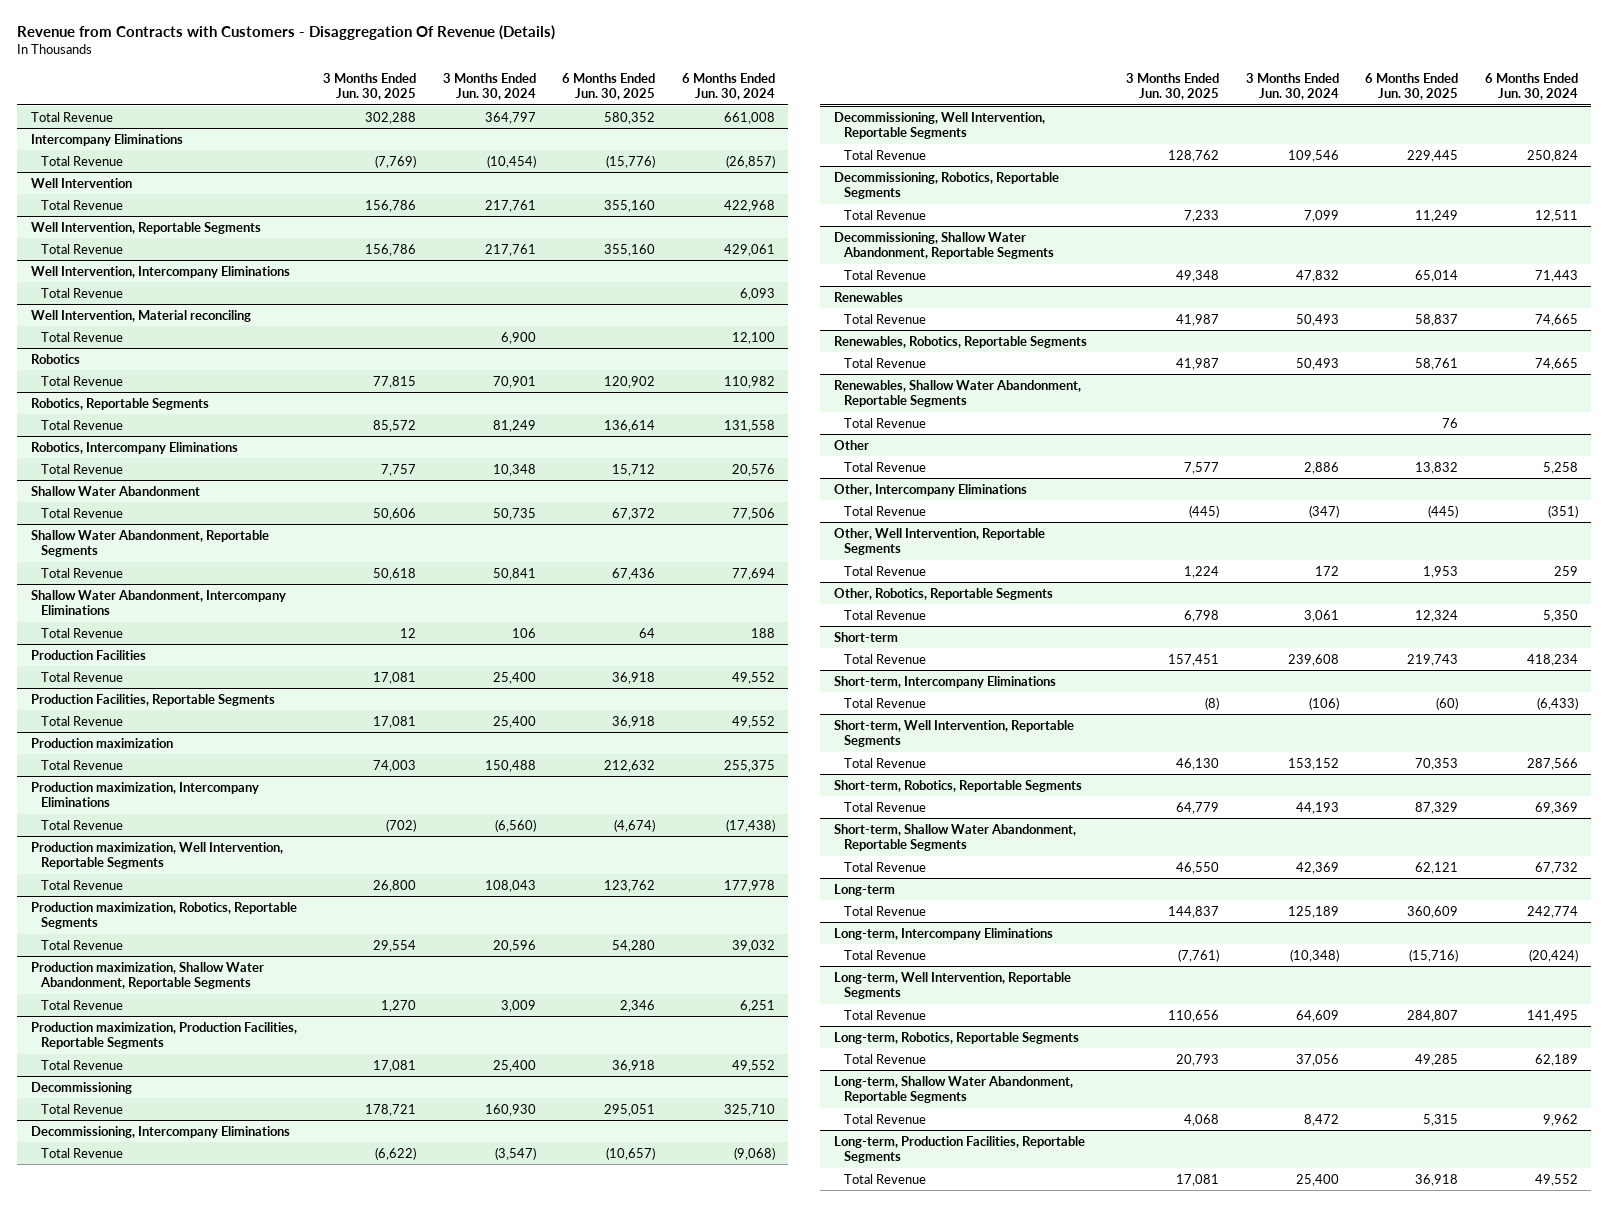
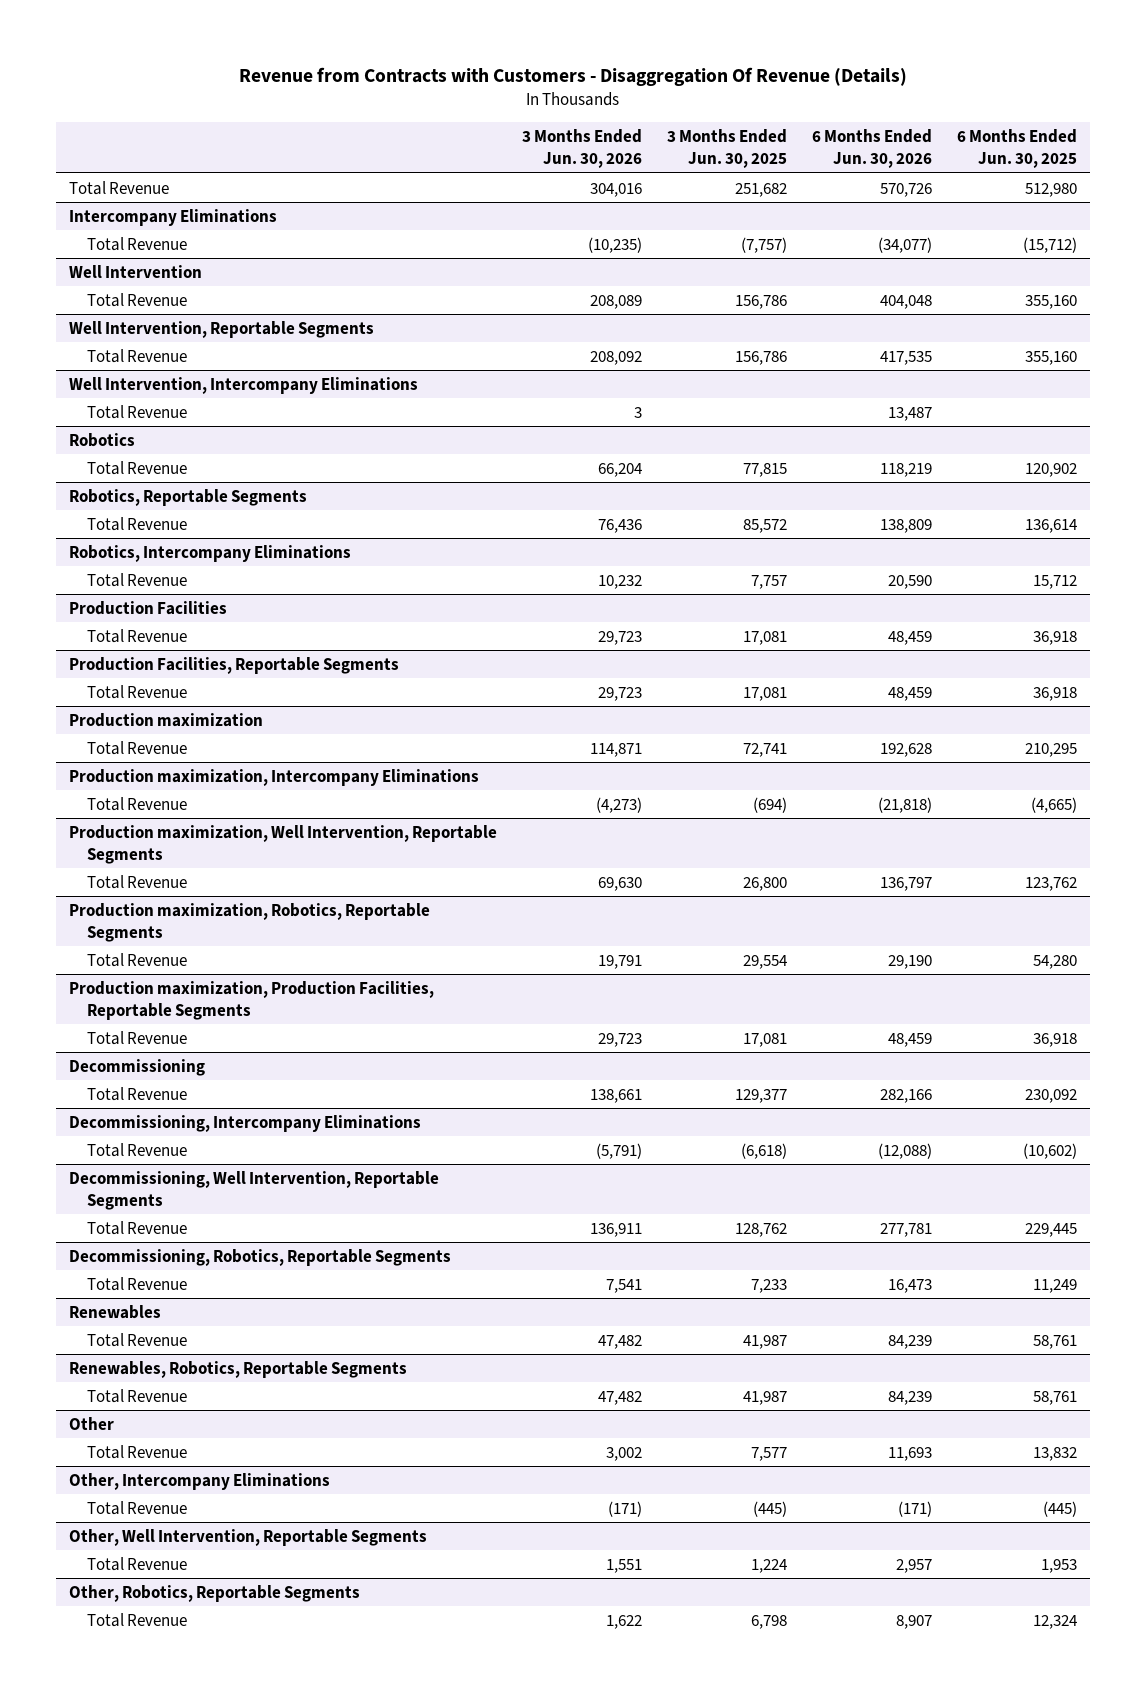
- | 3 Months Ended Jun. 30, 2025 | 3 Months Ended Jun. 30, 2024 | 6 Months Ended Jun. 30, 2025 | 6 Months Ended Jun. 30, 2024
+ | 3 Months Ended Jun. 30, 2026 | 3 Months Ended Jun. 30, 2025 | 6 Months Ended Jun. 30, 2026 | 6 Months Ended Jun. 30, 2025
- Total Revenue | 302,288 | 364,797 | 580,352 | 661,008
+ Total Revenue | 304,016 | 251,682 | 570,726 | 512,980
@ Intercompany Eliminations
- Total Revenue | (7,769) | (10,454) | (15,776) | (26,857)
+ Total Revenue | (10,235) | (7,757) | (34,077) | (15,712)
- Well Intervention, Material reconciling
- Total Revenue | | 6,900 | | 12,100
- Shallow Water Abandonment
- Total Revenue | 50,606 | 50,735 | 67,372 | 77,506
- Shallow Water Abandonment, Reportable Segments
- Total Revenue | 50,618 | 50,841 | 67,436 | 77,694
- Shallow Water Abandonment, Intercompany Eliminations
- Total Revenue | 12 | 106 | 64 | 188
@ Production maximization
- Total Revenue | 74,003 | 150,488 | 212,632 | 255,375
+ Total Revenue | 114,871 | 72,741 | 192,628 | 210,295
@ Production maximization, Intercompany Eliminations
- Total Revenue | (702) | (6,560) | (4,674) | (17,438)
+ Total Revenue | (4,273) | (694) | (21,818) | (4,665)
- Production maximization, Shallow Water Abandonment, Reportable Segments
- Total Revenue | 1,270 | 3,009 | 2,346 | 6,251
@ Decommissioning
- Total Revenue | 178,721 | 160,930 | 295,051 | 325,710
+ Total Revenue | 138,661 | 129,377 | 282,166 | 230,092
@ Decommissioning, Intercompany Eliminations
- Total Revenue | (6,622) | (3,547) | (10,657) | (9,068)
+ Total Revenue | (5,791) | (6,618) | (12,088) | (10,602)
- Decommissioning, Shallow Water Abandonment, Reportable Segments
- Total Revenue | 49,348 | 47,832 | 65,014 | 71,443
@ Renewables
- Total Revenue | 41,987 | 50,493 | 58,837 | 74,665
+ Total Revenue | 47,482 | 41,987 | 84,239 | 58,761
- Renewables, Shallow Water Abandonment, Reportable Segments
- Total Revenue | | | 76 |
- Short-term
- Total Revenue | 157,451 | 239,608 | 219,743 | 418,234
- Short-term, Intercompany Eliminations
- Total Revenue | (8) | (106) | (60) | (6,433)
- Short-term, Well Intervention, Reportable Segments
- Total Revenue | 46,130 | 153,152 | 70,353 | 287,566
- Short-term, Robotics, Reportable Segments
- Total Revenue | 64,779 | 44,193 | 87,329 | 69,369
- Short-term, Shallow Water Abandonment, Reportable Segments
- Total Revenue | 46,550 | 42,369 | 62,121 | 67,732
- Long-term
- Total Revenue | 144,837 | 125,189 | 360,609 | 242,774
- Long-term, Intercompany Eliminations
- Total Revenue | (7,761) | (10,348) | (15,716) | (20,424)
- Long-term, Well Intervention, Reportable Segments
- Total Revenue | 110,656 | 64,609 | 284,807 | 141,495
- Long-term, Robotics, Reportable Segments
- Total Revenue | 20,793 | 37,056 | 49,285 | 62,189
- Long-term, Shallow Water Abandonment, Reportable Segments
- Total Revenue | 4,068 | 8,472 | 5,315 | 9,962
- Long-term, Production Facilities, Reportable Segments
- Total Revenue | 17,081 | 25,400 | 36,918 | 49,552

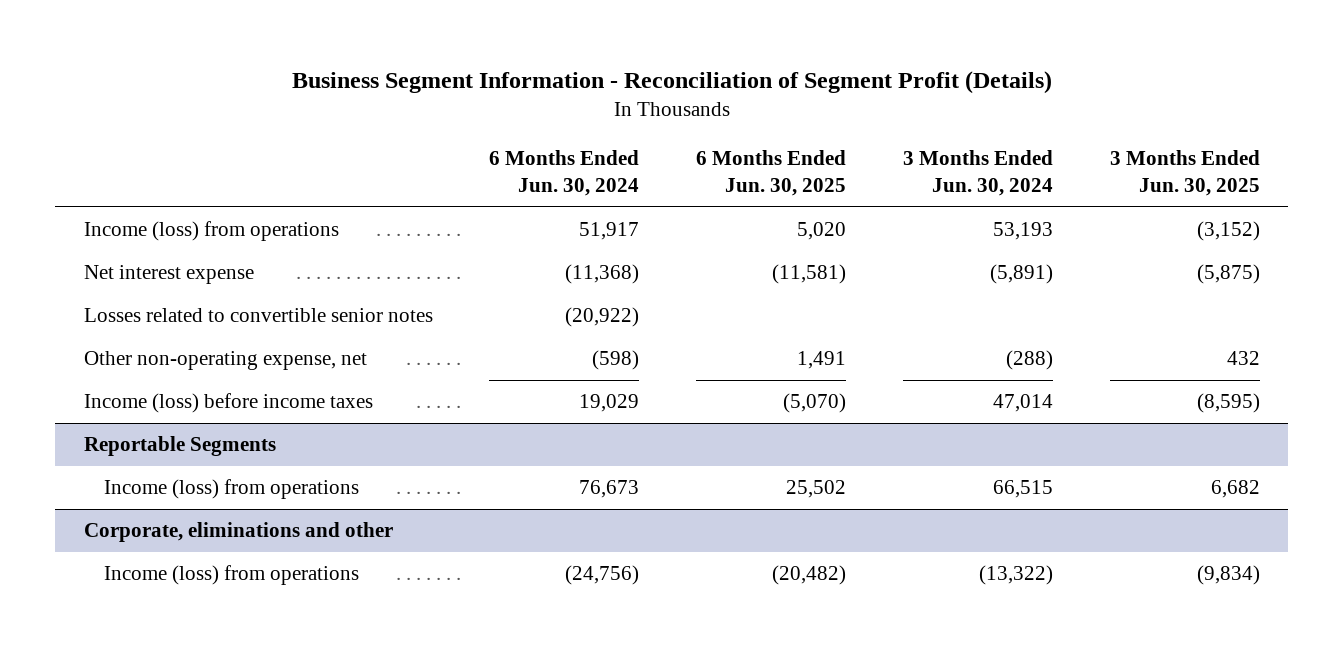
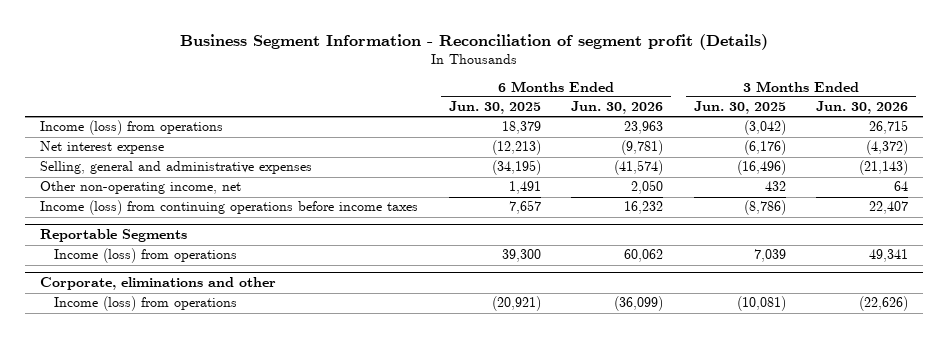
- Business Segment Information - Reconciliation of Segment Profit (Details)
+ Business Segment Information - Reconciliation of segment profit (Details)
- | 6 Months Ended Jun. 30, 2024 | 6 Months Ended Jun. 30, 2025 | 3 Months Ended Jun. 30, 2024 | 3 Months Ended Jun. 30, 2025
+ | 6 Months Ended Jun. 30, 2025 | 6 Months Ended Jun. 30, 2026 | 3 Months Ended Jun. 30, 2025 | 3 Months Ended Jun. 30, 2026
- Income (loss) from operations | 51,917 | 5,020 | 53,193 | (3,152)
- Net interest expense | (11,368) | (11,581) | (5,891) | (5,875)
- Losses related to convertible senior notes | (20,922) | | |
- Other non-operating expense, net | (598) | 1,491 | (288) | 432
- Income (loss) before income taxes | 19,029 | (5,070) | 47,014 | (8,595)
+ Income (loss) from operations | 18,379 | 23,963 | (3,042) | 26,715
+ Net interest expense | (12,213) | (9,781) | (6,176) | (4,372)
+ Selling, general and administrative expenses | (34,195) | (41,574) | (16,496) | (21,143)
+ Other non-operating income, net | 1,491 | 2,050 | 432 | 64
+ Income (loss) from continuing operations before income taxes | 7,657 | 16,232 | (8,786) | 22,407
@ Reportable Segments
- Income (loss) from operations | 76,673 | 25,502 | 66,515 | 6,682
+ Income (loss) from operations | 39,300 | 60,062 | 7,039 | 49,341
@ Corporate, eliminations and other
- Income (loss) from operations | (24,756) | (20,482) | (13,322) | (9,834)
+ Income (loss) from operations | (20,921) | (36,099) | (10,081) | (22,626)

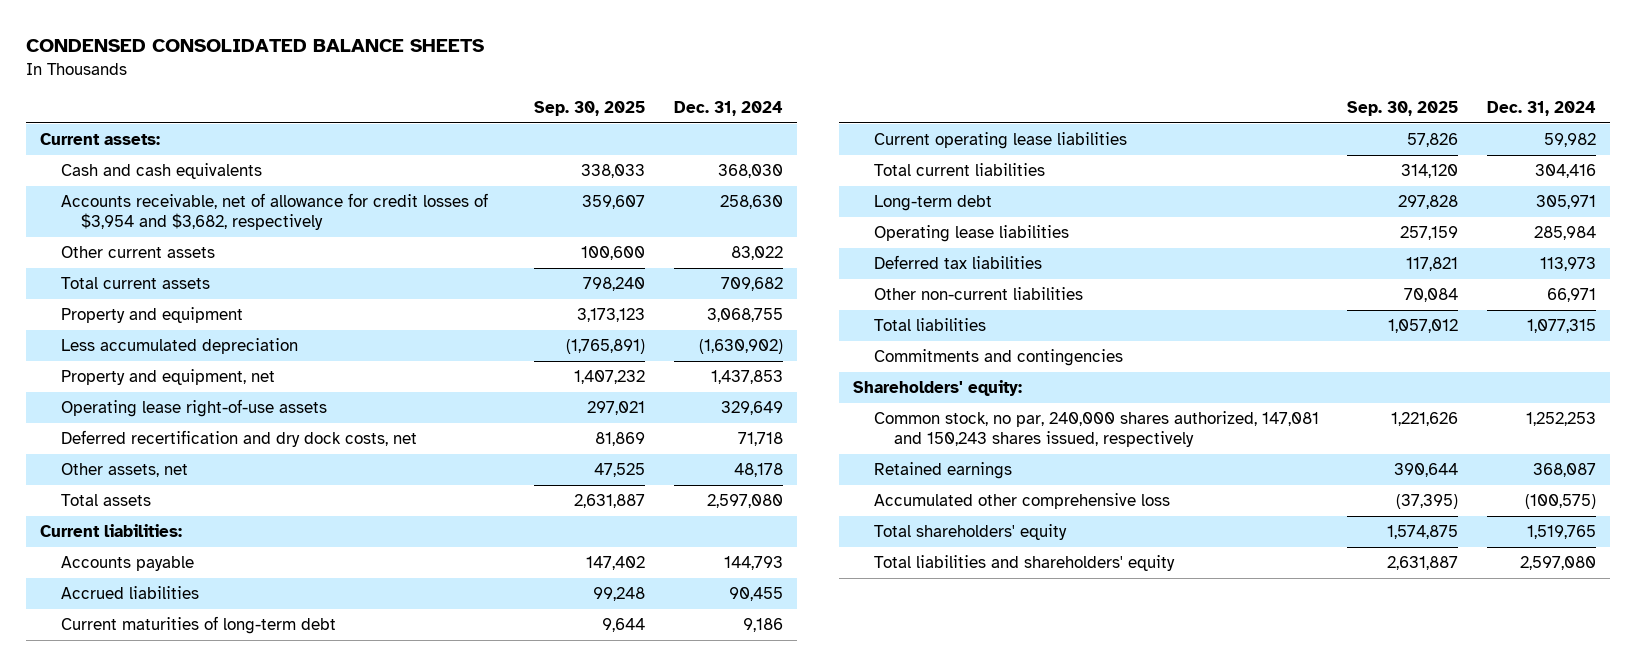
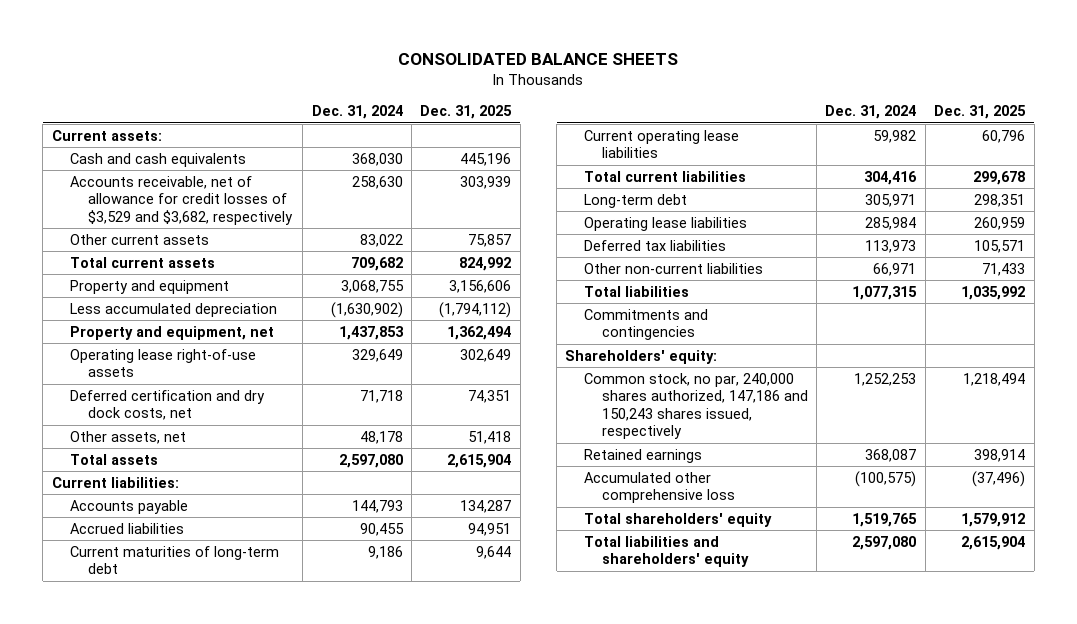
- CONDENSED CONSOLIDATED BALANCE SHEETS
+ CONSOLIDATED BALANCE SHEETS
- | Sep. 30, 2025 | Dec. 31, 2024
+ | Dec. 31, 2024 | Dec. 31, 2025
- Accounts receivable, net of allowance for credit losses of $3,954 and $3,682, respectively | 359,607 | 258,630
+ Accounts receivable, net of allowance for credit losses of $3,529 and $3,682, respectively | 258,630 | 303,939
- Deferred recertification and dry dock costs, net | 81,869 | 71,718
+ Deferred certification and dry dock costs, net | 71,718 | 74,351
- Common stock, no par, 240,000 shares authorized, 147,081 and 150,243 shares issued, respectively | 1,221,626 | 1,252,253
+ Common stock, no par, 240,000 shares authorized, 147,186 and 150,243 shares issued, respectively | 1,252,253 | 1,218,494

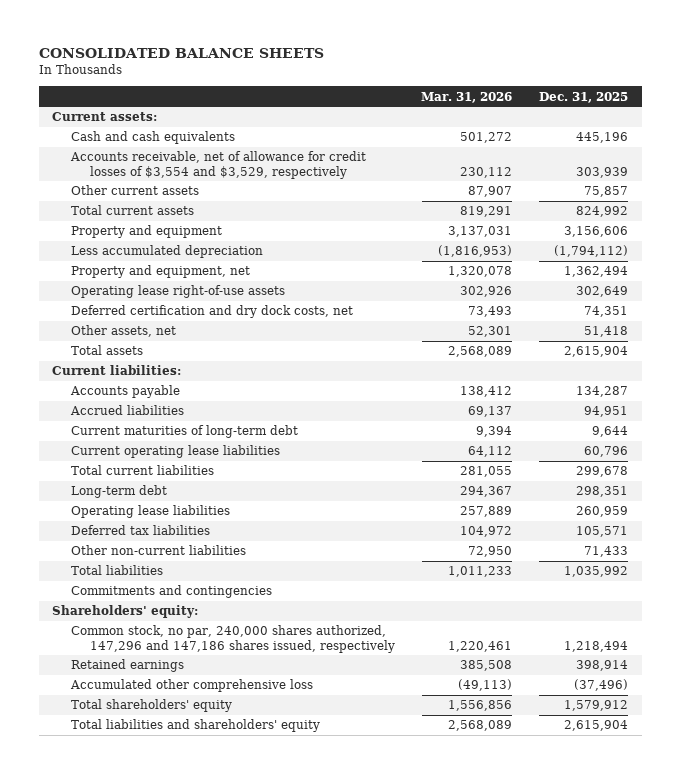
- | Dec. 31, 2024 | Dec. 31, 2025
+ | Mar. 31, 2026 | Dec. 31, 2025
- Accounts receivable, net of allowance for credit losses of $3,529 and $3,682, respectively | 258,630 | 303,939
+ Accounts receivable, net of allowance for credit losses of $3,554 and $3,529, respectively | 230,112 | 303,939
- Common stock, no par, 240,000 shares authorized, 147,186 and 150,243 shares issued, respectively | 1,252,253 | 1,218,494
+ Common stock, no par, 240,000 shares authorized, 147,296 and 147,186 shares issued, respectively | 1,220,461 | 1,218,494

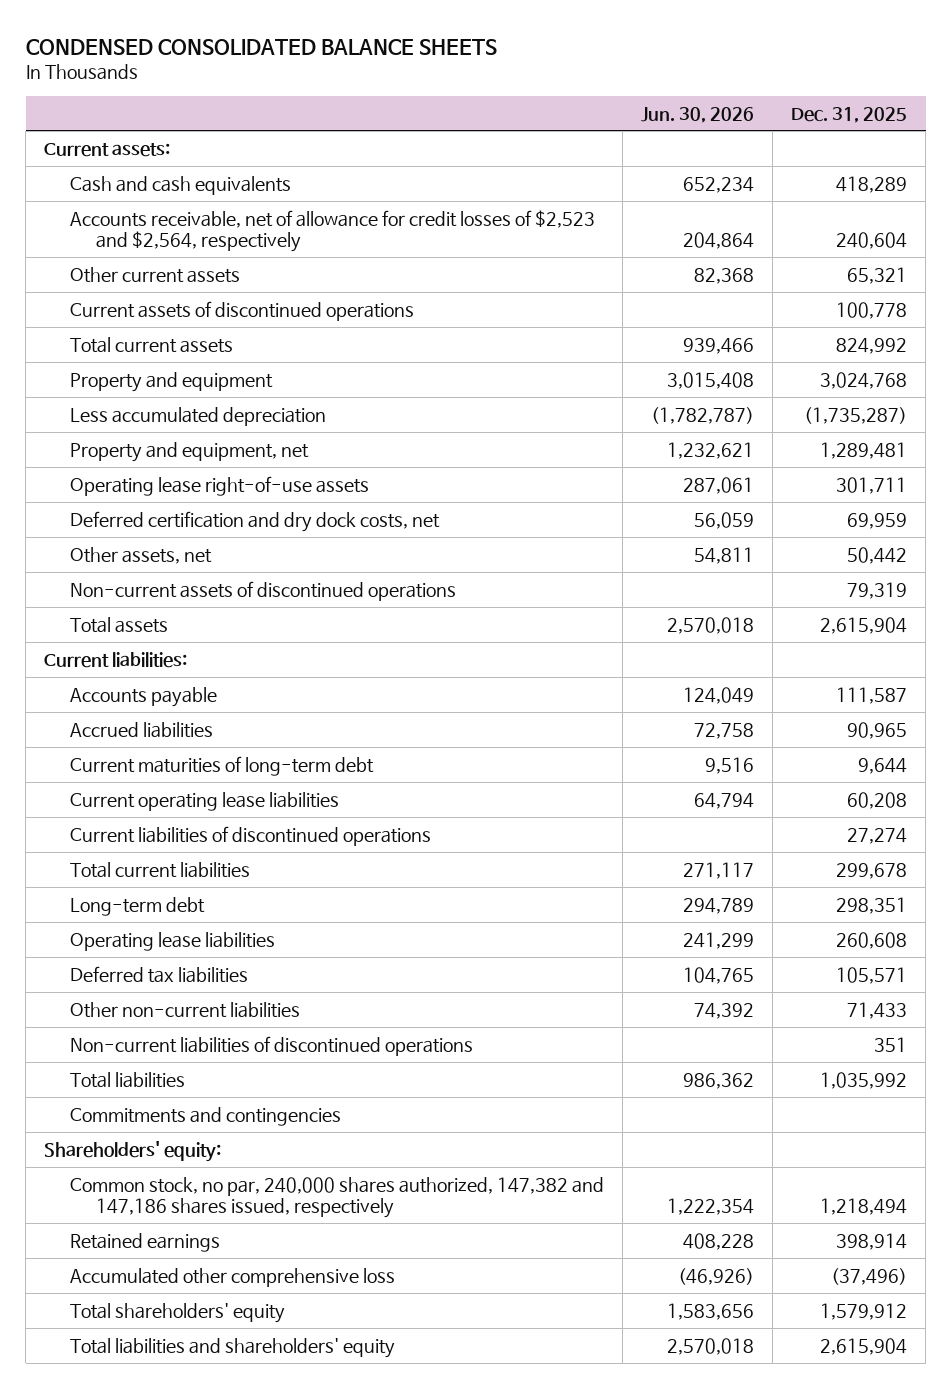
- CONSOLIDATED BALANCE SHEETS
+ CONDENSED CONSOLIDATED BALANCE SHEETS
- | Mar. 31, 2026 | Dec. 31, 2025
+ | Jun. 30, 2026 | Dec. 31, 2025
- Cash and cash equivalents | 501,272 | 445,196
- Accounts receivable, net of allowance for credit losses of $3,554 and $3,529, respectively | 230,112 | 303,939
- Other current assets | 87,907 | 75,857
+ Cash and cash equivalents | 652,234 | 418,289
+ Accounts receivable, net of allowance for credit losses of $2,523 and $2,564, respectively | 204,864 | 240,604
+ Other current assets | 82,368 | 65,321
+ Current assets of discontinued operations | | 100,778
- Property and equipment | 3,137,031 | 3,156,606
- Less accumulated depreciation | (1,816,953) | (1,794,112)
- Property and equipment, net | 1,320,078 | 1,362,494
- Operating lease right-of-use assets | 302,926 | 302,649
- Deferred certification and dry dock costs, net | 73,493 | 74,351
- Other assets, net | 52,301 | 51,418
+ Property and equipment | 3,015,408 | 3,024,768
+ Less accumulated depreciation | (1,782,787) | (1,735,287)
+ Property and equipment, net | 1,232,621 | 1,289,481
+ Operating lease right-of-use assets | 287,061 | 301,711
+ Deferred certification and dry dock costs, net | 56,059 | 69,959
+ Other assets, net | 54,811 | 50,442
+ Non-current assets of discontinued operations | | 79,319
- Accounts payable | 138,412 | 134,287
- Accrued liabilities | 69,137 | 94,951
+ Accounts payable | 124,049 | 111,587
+ Accrued liabilities | 72,758 | 90,965
- Current operating lease liabilities | 64,112 | 60,796
+ Current operating lease liabilities | 64,794 | 60,208
+ Current liabilities of discontinued operations | | 27,274
- Operating lease liabilities | 257,889 | 260,959
+ Operating lease liabilities | 241,299 | 260,608
+ Non-current liabilities of discontinued operations | | 351
- Common stock, no par, 240,000 shares authorized, 147,296 and 147,186 shares issued, respectively | 1,220,461 | 1,218,494
+ Common stock, no par, 240,000 shares authorized, 147,382 and 147,186 shares issued, respectively | 1,222,354 | 1,218,494

